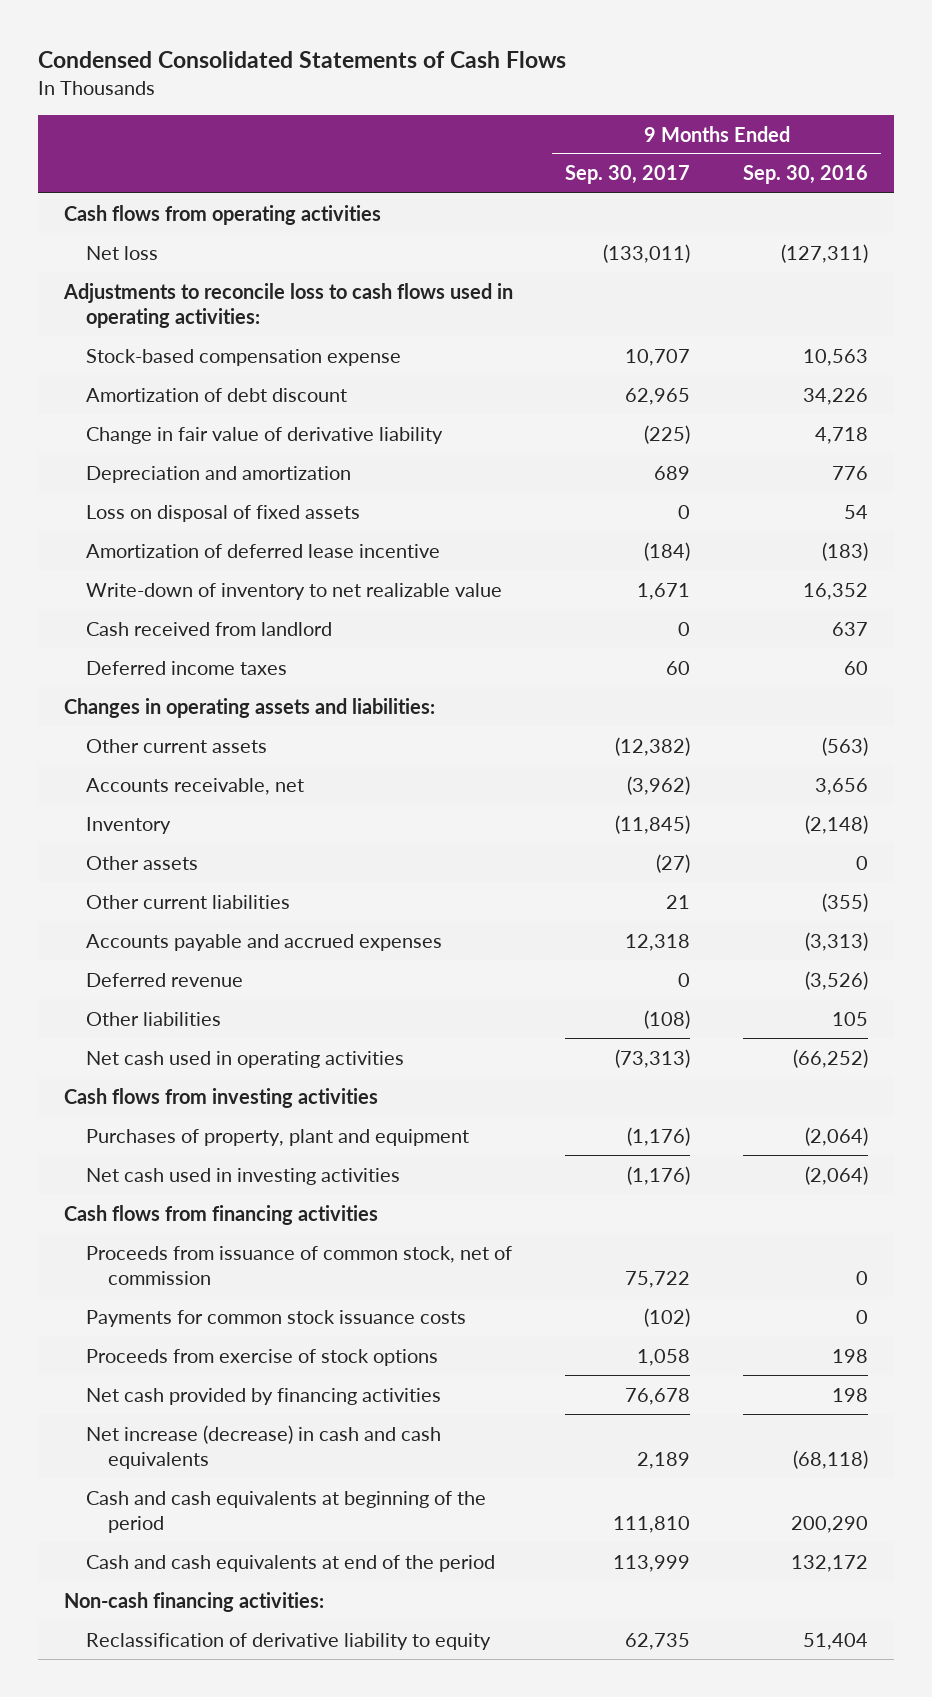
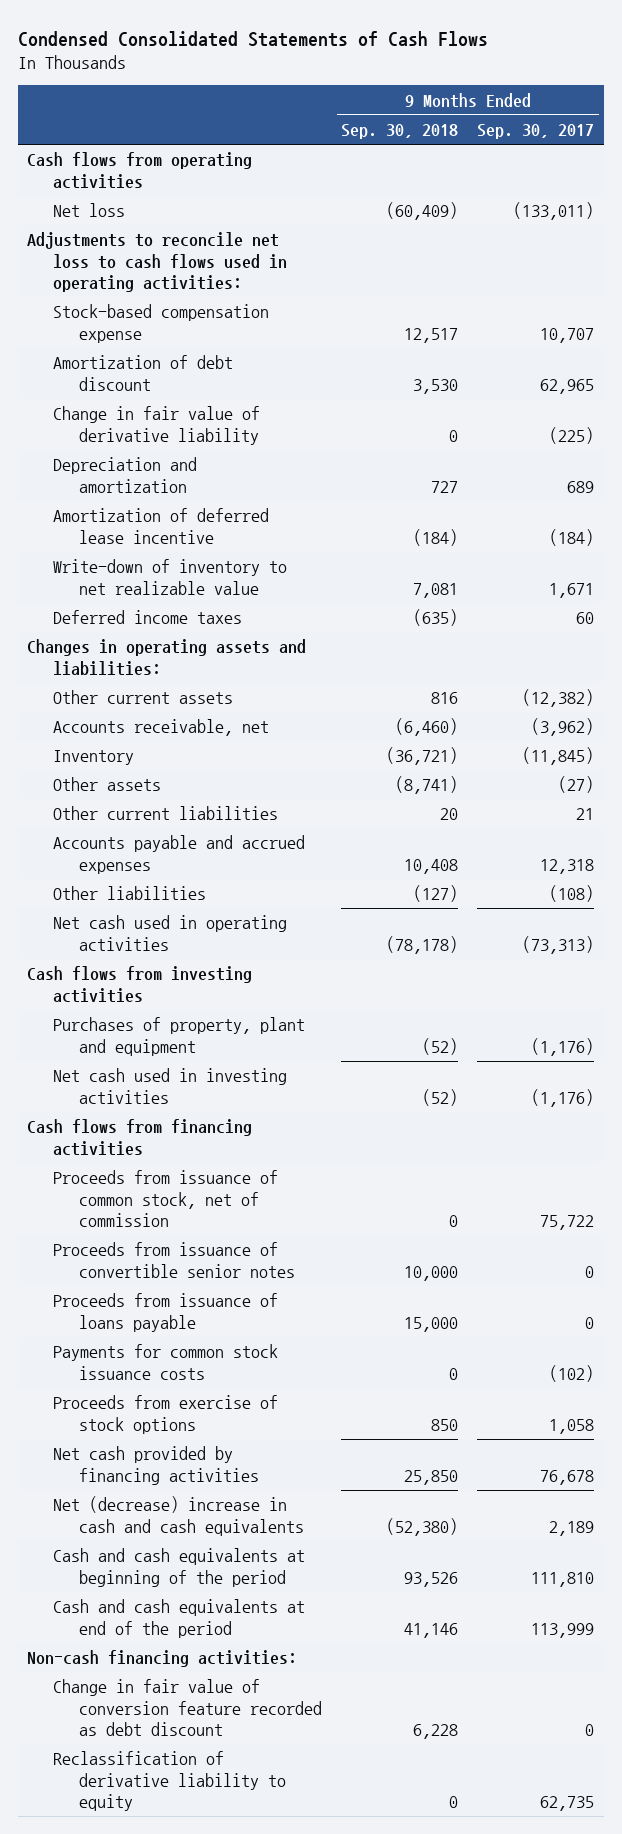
- | 9 Months Ended Sep. 30, 2017 | 9 Months Ended Sep. 30, 2016
+ | 9 Months Ended Sep. 30, 2018 | 9 Months Ended Sep. 30, 2017
- Adjustments to reconcile loss to cash flows used in operating activities:
+ Adjustments to reconcile net loss to cash flows used in operating activities:
- Loss on disposal of fixed assets | 0 | 54
- Cash received from landlord | 0 | 637
- Deferred revenue | 0 | (3,526)
+ Proceeds from issuance of convertible senior notes | 10,000 | 0
+ Proceeds from issuance of loans payable | 15,000 | 0
- Net increase (decrease) in cash and cash equivalents | 2,189 | (68,118)
+ Net (decrease) increase in cash and cash equivalents | (52,380) | 2,189
+ Change in fair value of conversion feature recorded as debt discount | 6,228 | 0

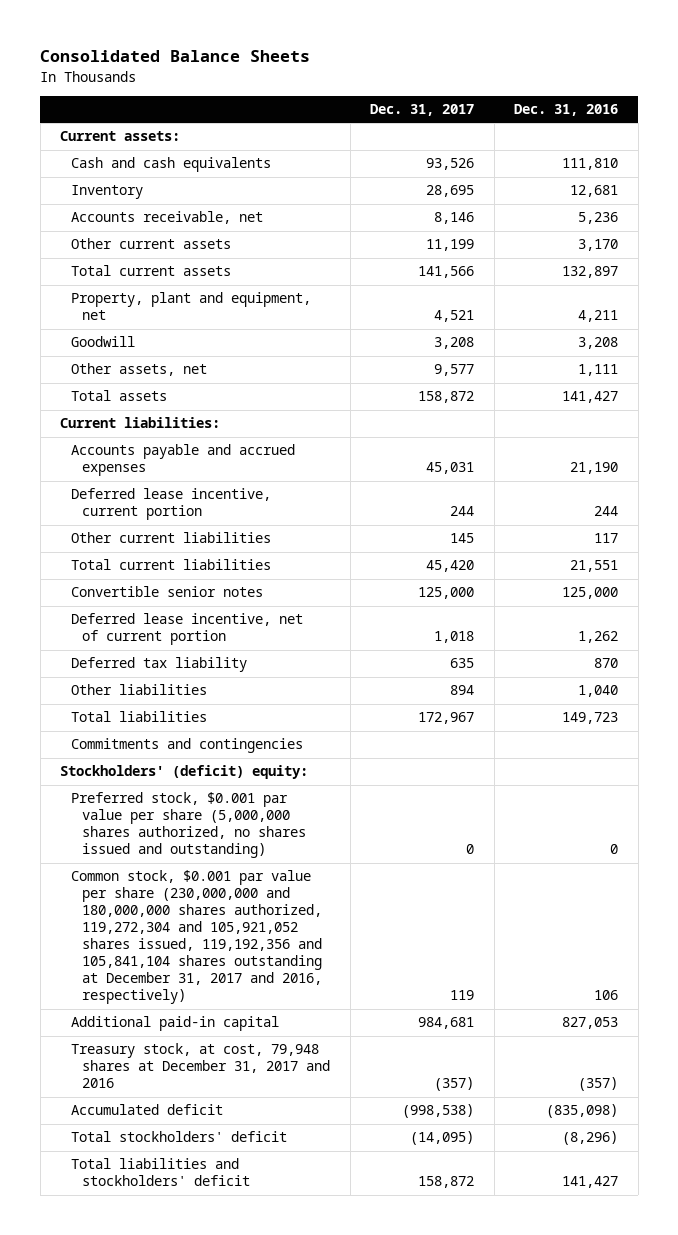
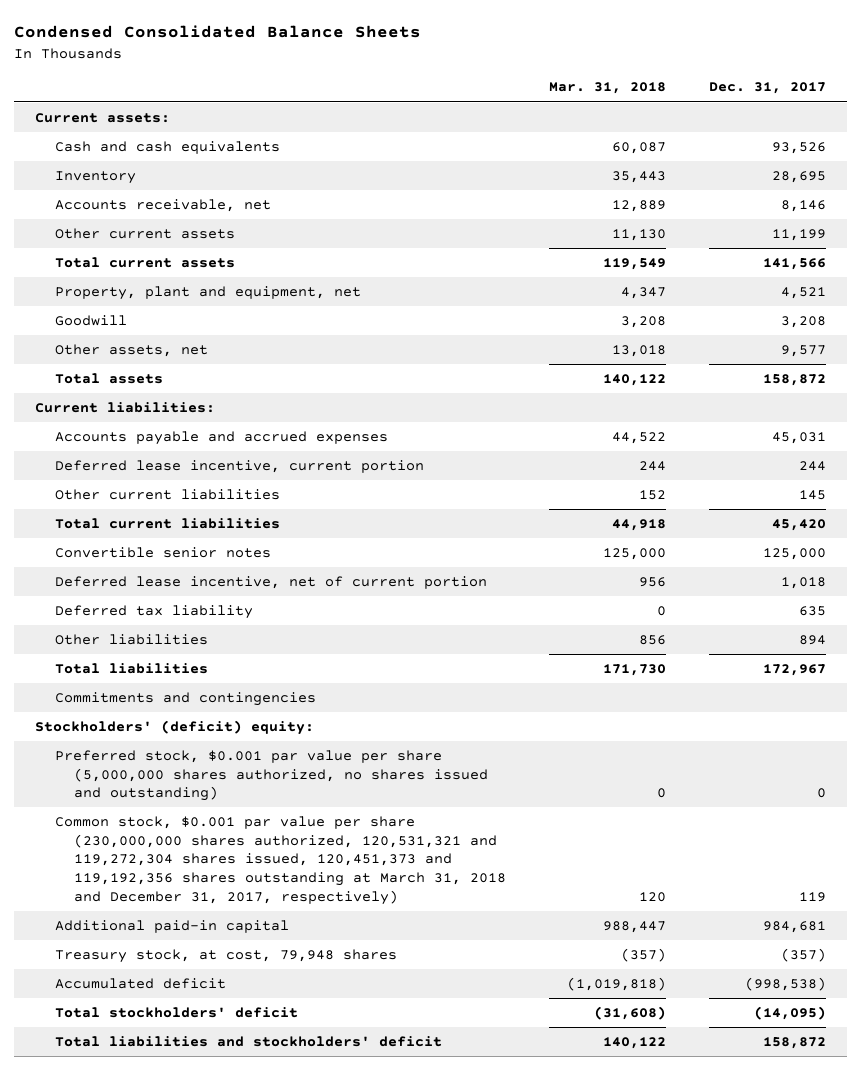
- Consolidated Balance Sheets
+ Condensed Consolidated Balance Sheets
- | Dec. 31, 2017 | Dec. 31, 2016
+ | Mar. 31, 2018 | Dec. 31, 2017
- Common stock, $0.001 par value per share (230,000,000 and 180,000,000 shares authorized, 119,272,304 and 105,921,052 shares issued, 119,192,356 and 105,841,104 shares outstanding at December 31, 2017 and 2016, respectively) | 119 | 106
+ Common stock, $0.001 par value per share (230,000,000 shares authorized, 120,531,321 and 119,272,304 shares issued, 120,451,373 and 119,192,356 shares outstanding at March 31, 2018 and December 31, 2017, respectively) | 120 | 119
- Treasury stock, at cost, 79,948 shares at December 31, 2017 and 2016 | (357) | (357)
+ Treasury stock, at cost, 79,948 shares | (357) | (357)

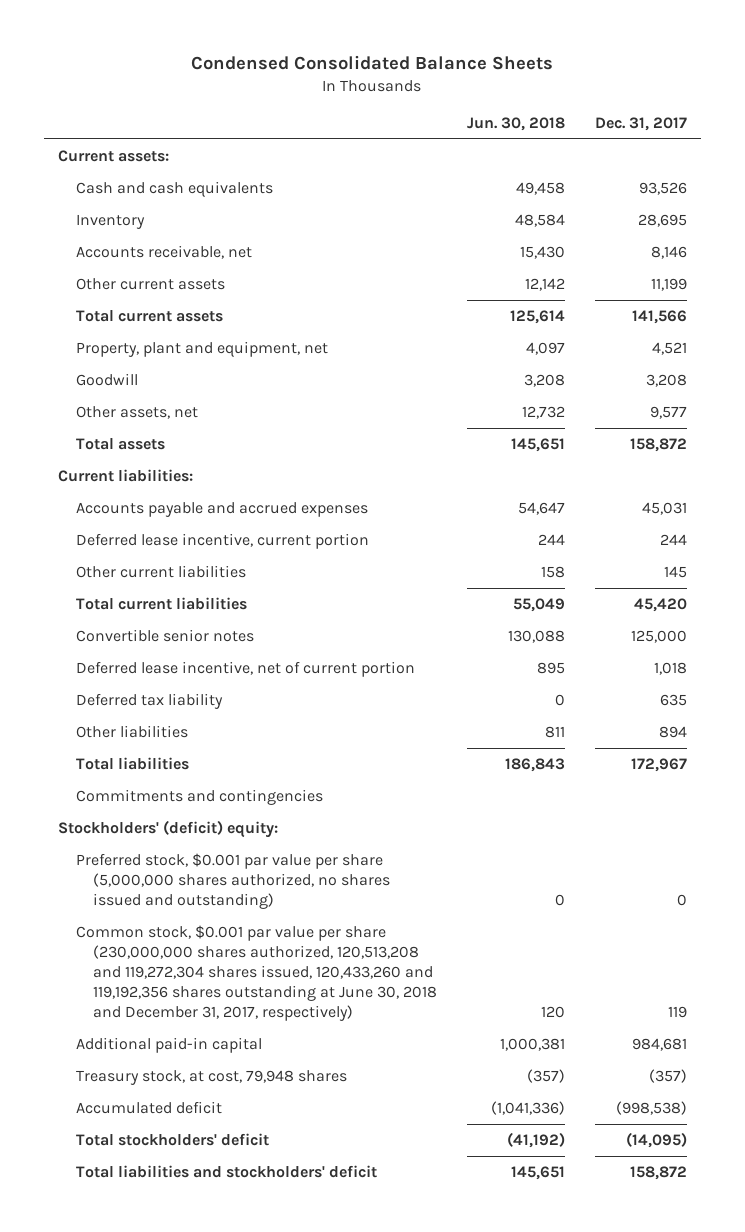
- | Mar. 31, 2018 | Dec. 31, 2017
+ | Jun. 30, 2018 | Dec. 31, 2017
- Common stock, $0.001 par value per share (230,000,000 shares authorized, 120,531,321 and 119,272,304 shares issued, 120,451,373 and 119,192,356 shares outstanding at March 31, 2018 and December 31, 2017, respectively) | 120 | 119
+ Common stock, $0.001 par value per share (230,000,000 shares authorized, 120,513,208 and 119,272,304 shares issued, 120,433,260 and 119,192,356 shares outstanding at June 30, 2018 and December 31, 2017, respectively) | 120 | 119

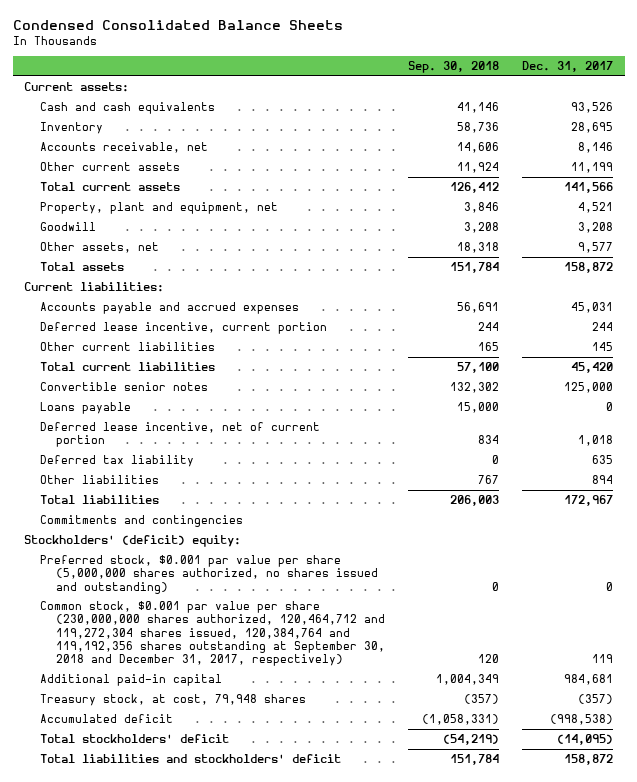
- | Jun. 30, 2018 | Dec. 31, 2017
+ | Sep. 30, 2018 | Dec. 31, 2017
+ Loans payable | 15,000 | 0
- Common stock, $0.001 par value per share (230,000,000 shares authorized, 120,513,208 and 119,272,304 shares issued, 120,433,260 and 119,192,356 shares outstanding at June 30, 2018 and December 31, 2017, respectively) | 120 | 119
+ Common stock, $0.001 par value per share (230,000,000 shares authorized, 120,464,712 and 119,272,304 shares issued, 120,384,764 and 119,192,356 shares outstanding at September 30, 2018 and December 31, 2017, respectively) | 120 | 119

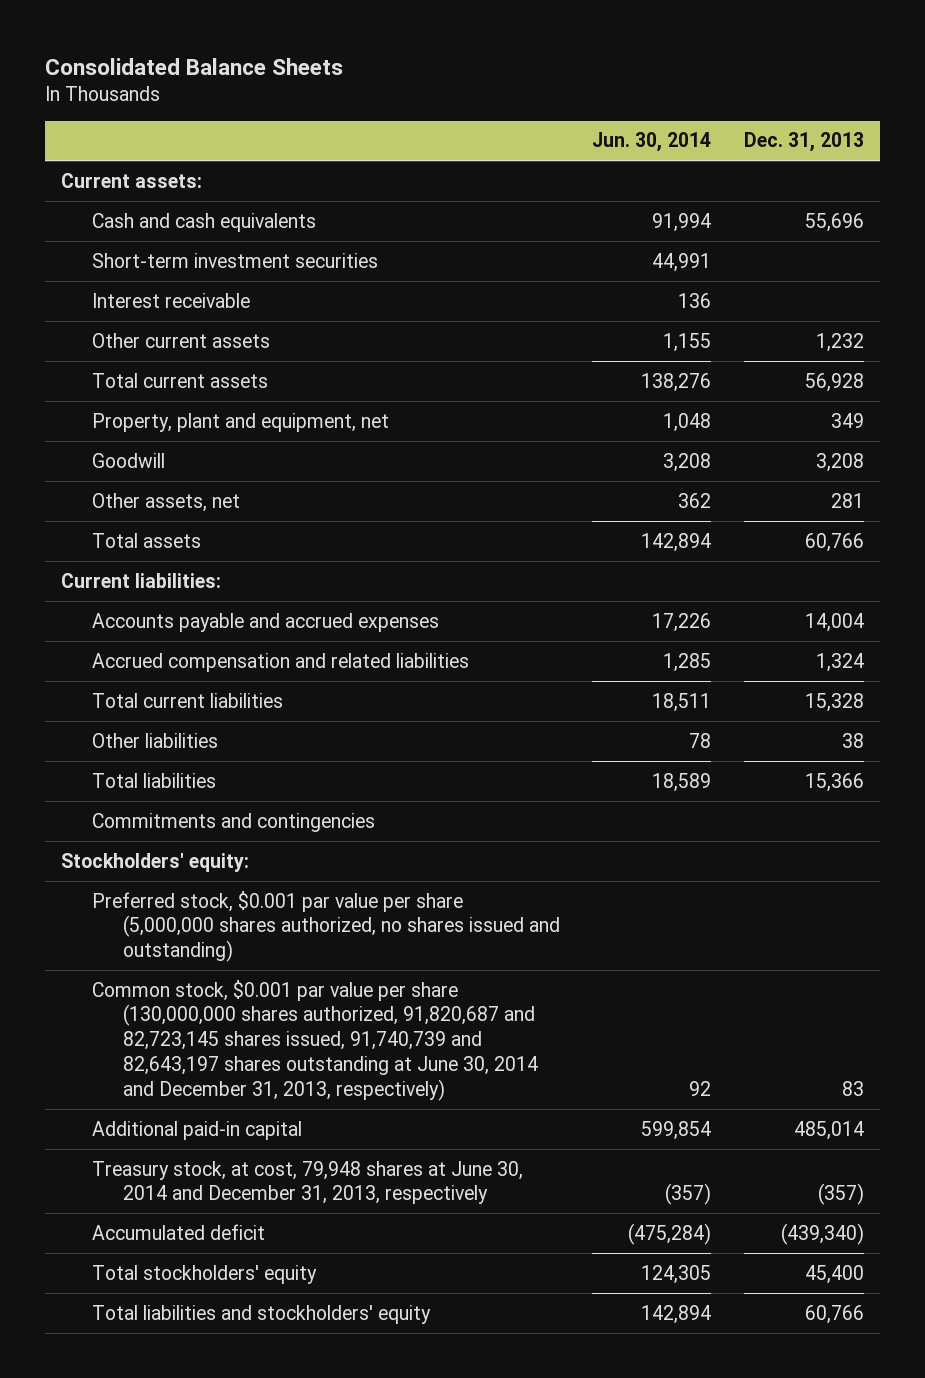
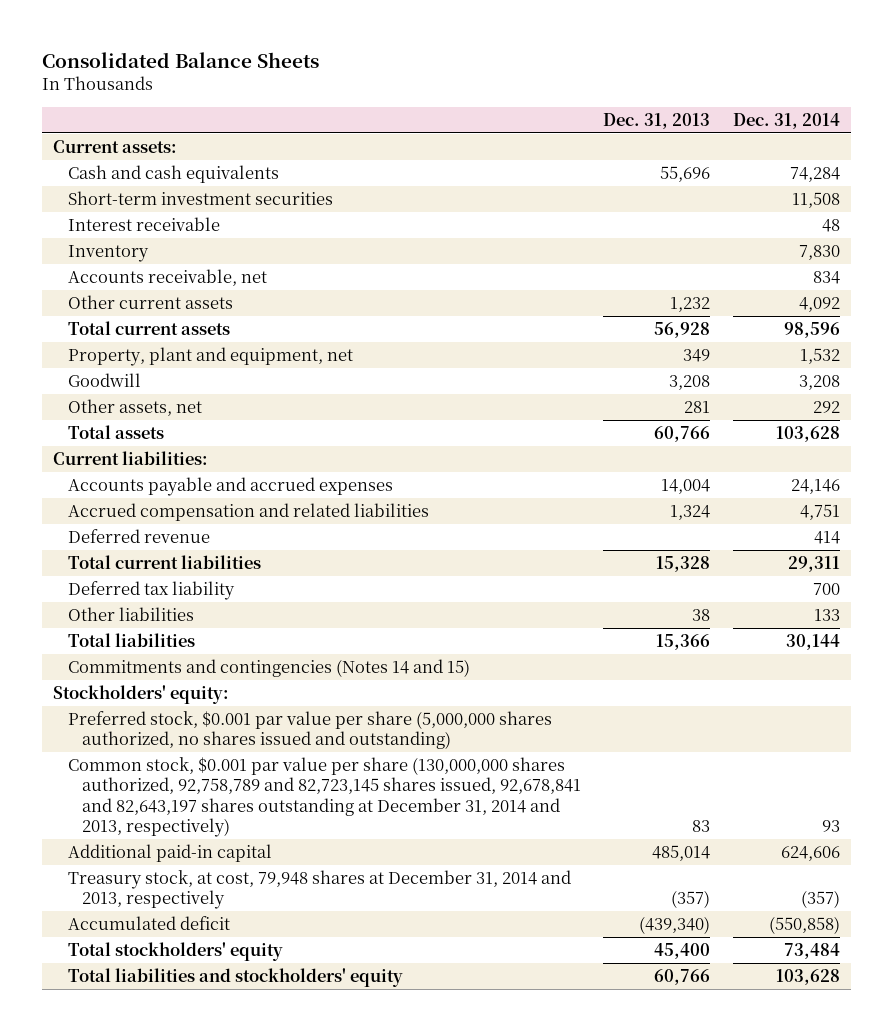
- | Jun. 30, 2014 | Dec. 31, 2013
+ | Dec. 31, 2013 | Dec. 31, 2014
+ Inventory | | 7,830
+ Accounts receivable, net | | 834
+ Deferred revenue | | 414
+ Deferred tax liability | | 700
- Commitments and contingencies
+ Commitments and contingencies (Notes 14 and 15)
- Common stock, $0.001 par value per share (130,000,000 shares authorized, 91,820,687 and 82,723,145 shares issued, 91,740,739 and 82,643,197 shares outstanding at June 30, 2014 and December 31, 2013, respectively) | 92 | 83
+ Common stock, $0.001 par value per share (130,000,000 shares authorized, 92,758,789 and 82,723,145 shares issued, 92,678,841 and 82,643,197 shares outstanding at December 31, 2014 and 2013, respectively) | 83 | 93
- Treasury stock, at cost, 79,948 shares at June 30, 2014 and December 31, 2013, respectively | (357) | (357)
+ Treasury stock, at cost, 79,948 shares at December 31, 2014 and 2013, respectively | (357) | (357)

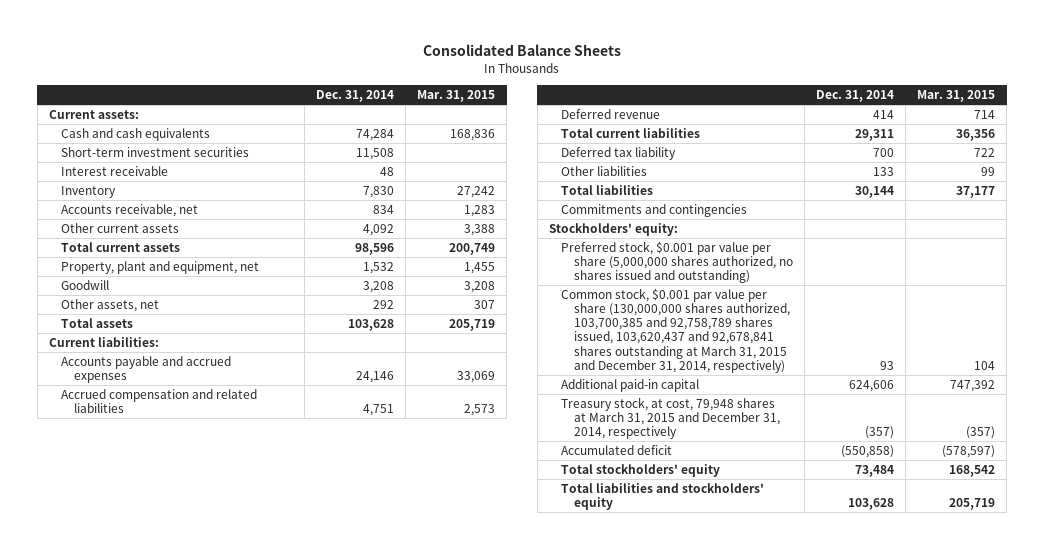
- | Dec. 31, 2013 | Dec. 31, 2014
+ | Dec. 31, 2014 | Mar. 31, 2015
- Commitments and contingencies (Notes 14 and 15)
+ Commitments and contingencies
- Common stock, $0.001 par value per share (130,000,000 shares authorized, 92,758,789 and 82,723,145 shares issued, 92,678,841 and 82,643,197 shares outstanding at December 31, 2014 and 2013, respectively) | 83 | 93
+ Common stock, $0.001 par value per share (130,000,000 shares authorized, 103,700,385 and 92,758,789 shares issued, 103,620,437 and 92,678,841 shares outstanding at March 31, 2015 and December 31, 2014, respectively) | 93 | 104
- Treasury stock, at cost, 79,948 shares at December 31, 2014 and 2013, respectively | (357) | (357)
+ Treasury stock, at cost, 79,948 shares at March 31, 2015 and December 31, 2014, respectively | (357) | (357)

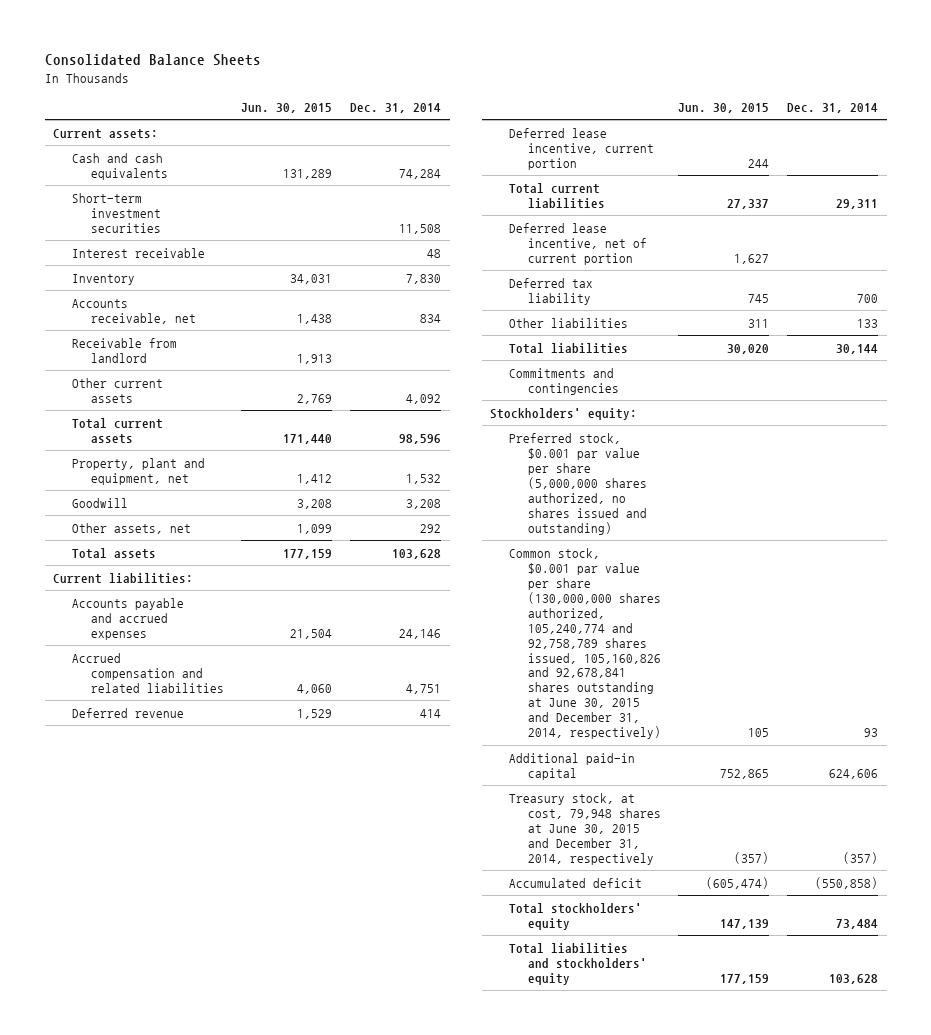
- | Dec. 31, 2014 | Mar. 31, 2015
+ | Jun. 30, 2015 | Dec. 31, 2014
+ Receivable from landlord | 1,913 |
+ Deferred lease incentive, current portion | 244 |
+ Deferred lease incentive, net of current portion | 1,627 |
- Common stock, $0.001 par value per share (130,000,000 shares authorized, 103,700,385 and 92,758,789 shares issued, 103,620,437 and 92,678,841 shares outstanding at March 31, 2015 and December 31, 2014, respectively) | 93 | 104
+ Common stock, $0.001 par value per share (130,000,000 shares authorized, 105,240,774 and 92,758,789 shares issued, 105,160,826 and 92,678,841 shares outstanding at June 30, 2015 and December 31, 2014, respectively) | 105 | 93
- Treasury stock, at cost, 79,948 shares at March 31, 2015 and December 31, 2014, respectively | (357) | (357)
+ Treasury stock, at cost, 79,948 shares at June 30, 2015 and December 31, 2014, respectively | (357) | (357)

